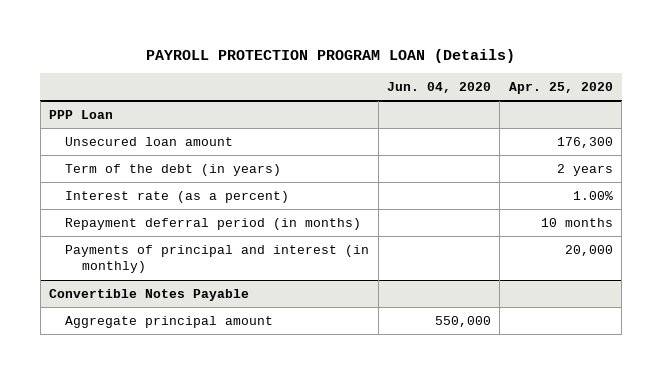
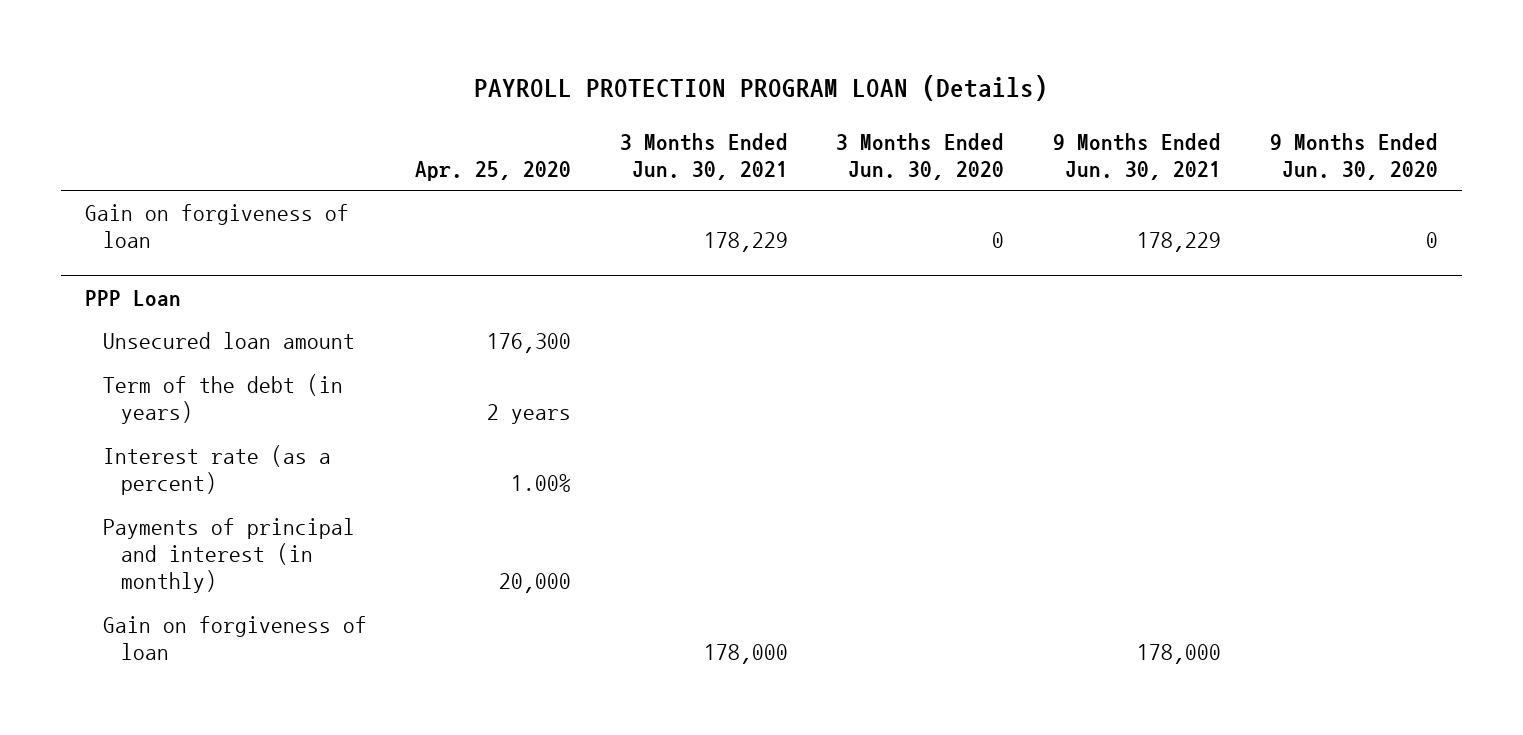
- | Jun. 04, 2020 | Apr. 25, 2020
+ | Apr. 25, 2020 | 3 Months Ended Jun. 30, 2021 | 3 Months Ended Jun. 30, 2020 | 9 Months Ended Jun. 30, 2021 | 9 Months Ended Jun. 30, 2020
+ Gain on forgiveness of loan | | 178,229 | 0 | 178,229 | 0
@ PPP Loan
- Repayment deferral period (in months) | | 10 months
- Convertible Notes Payable
- Aggregate principal amount | 550,000 |
@ PPP Loan
+ Gain on forgiveness of loan | | 178,000 | | 178,000 |

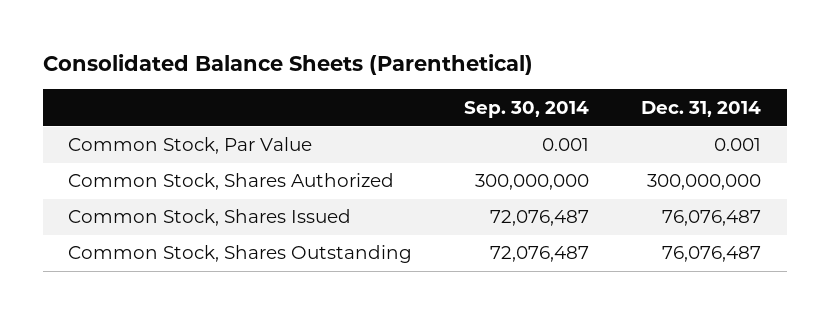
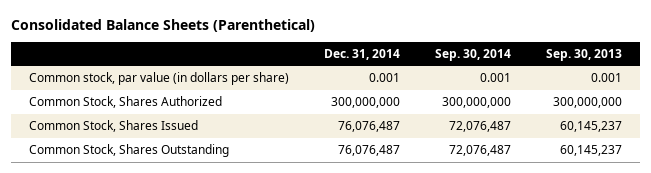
- | Sep. 30, 2014 | Dec. 31, 2014
+ | Dec. 31, 2014 | Sep. 30, 2014 | Sep. 30, 2013
- Common Stock, Par Value | 0.001 | 0.001
+ Common stock, par value (in dollars per share) | 0.001 | 0.001 | 0.001

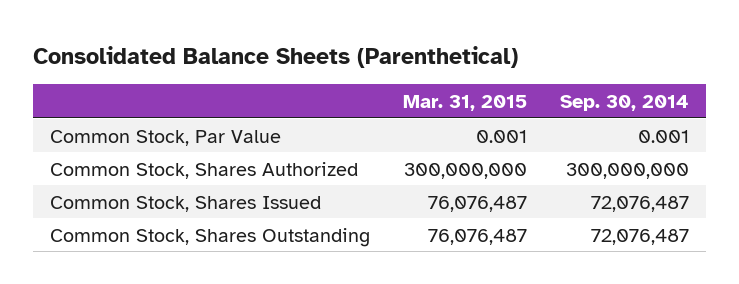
- | Dec. 31, 2014 | Sep. 30, 2014 | Sep. 30, 2013
+ | Mar. 31, 2015 | Sep. 30, 2014
- Common stock, par value (in dollars per share) | 0.001 | 0.001 | 0.001
+ Common Stock, Par Value | 0.001 | 0.001

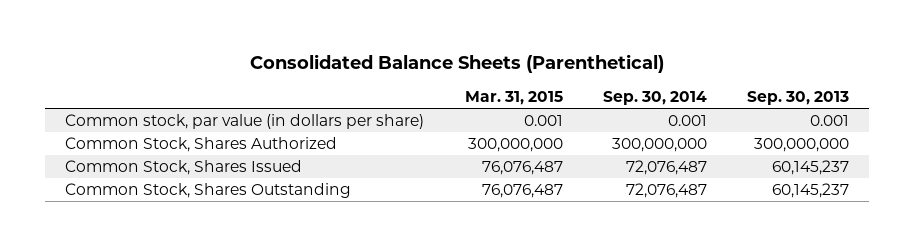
- | Mar. 31, 2015 | Sep. 30, 2014
+ | Mar. 31, 2015 | Sep. 30, 2014 | Sep. 30, 2013
- Common Stock, Par Value | 0.001 | 0.001
+ Common stock, par value (in dollars per share) | 0.001 | 0.001 | 0.001

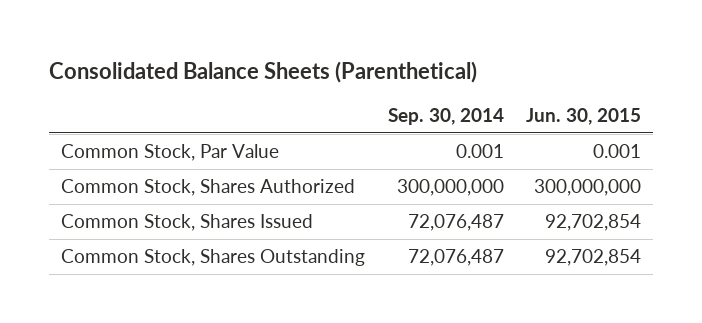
- | Mar. 31, 2015 | Sep. 30, 2014 | Sep. 30, 2013
+ | Sep. 30, 2014 | Jun. 30, 2015
- Common stock, par value (in dollars per share) | 0.001 | 0.001 | 0.001
+ Common Stock, Par Value | 0.001 | 0.001

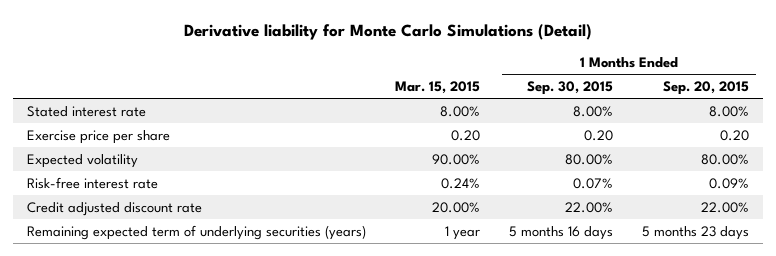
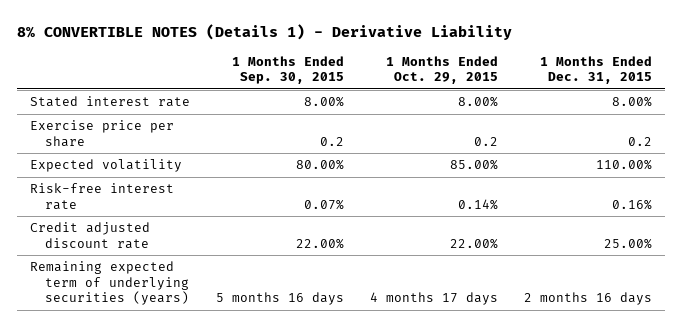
- Derivative liability for Monte Carlo Simulations (Detail)
+ 8% CONVERTIBLE NOTES (Details 1) - Derivative Liability
- | Mar. 15, 2015 | 1 Months Ended Sep. 30, 2015 | 1 Months Ended Sep. 20, 2015
+ | 1 Months Ended Sep. 30, 2015 | 1 Months Ended Oct. 29, 2015 | 1 Months Ended Dec. 31, 2015
- Exercise price per share | 0.20 | 0.20 | 0.20
+ Exercise price per share | 0.2 | 0.2 | 0.2

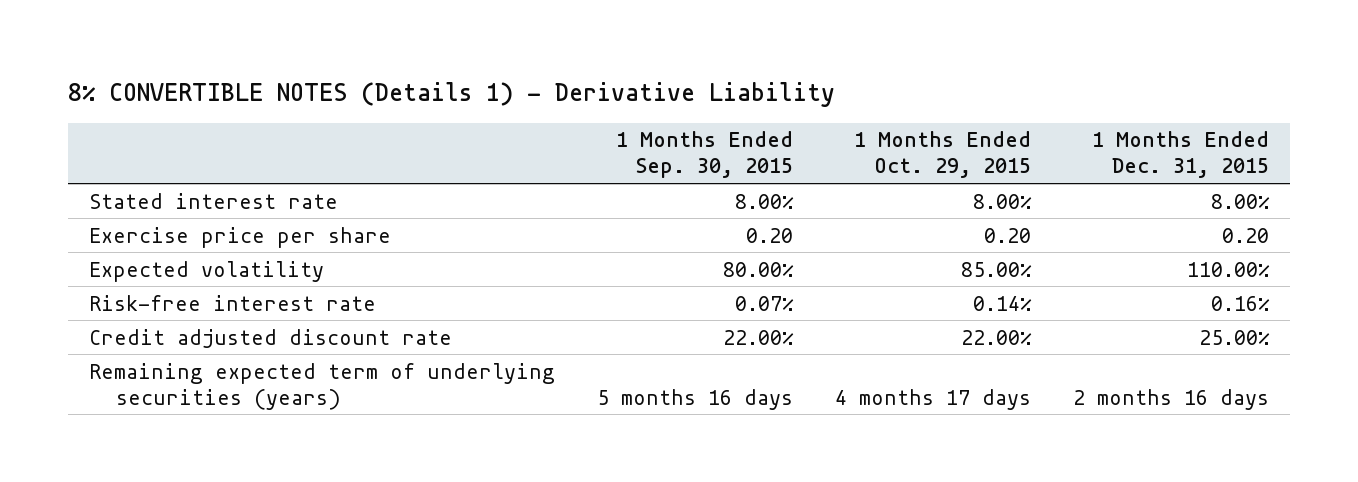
- Exercise price per share | 0.2 | 0.2 | 0.2
+ Exercise price per share | 0.20 | 0.20 | 0.20

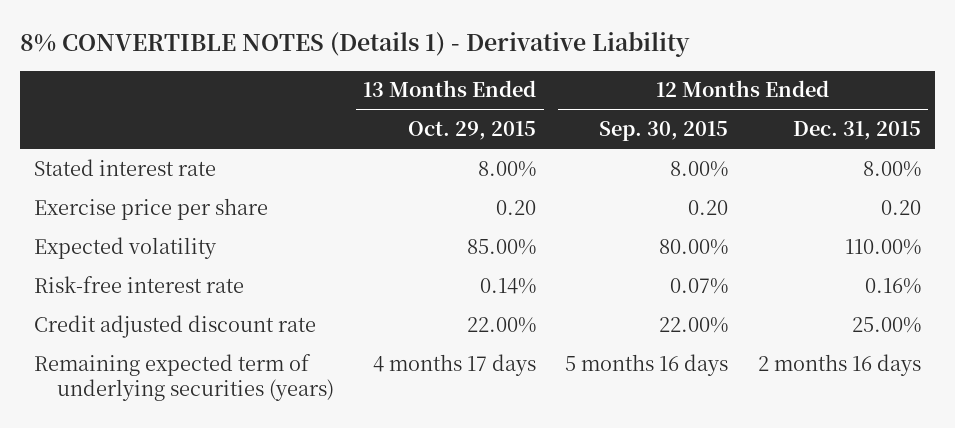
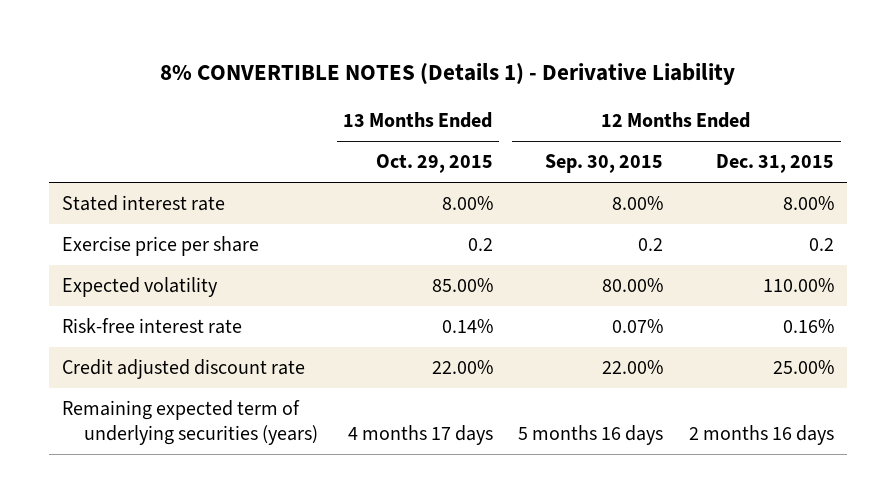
- Exercise price per share | 0.20 | 0.20 | 0.20
+ Exercise price per share | 0.2 | 0.2 | 0.2

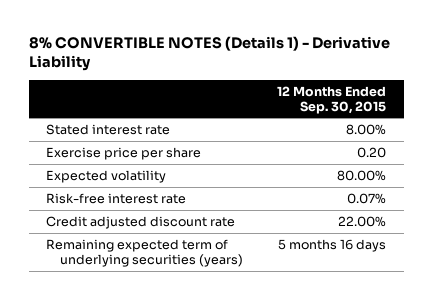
- | 13 Months Ended Oct. 29, 2015 | 12 Months Ended Sep. 30, 2015 | 12 Months Ended Dec. 31, 2015
+ | 12 Months Ended Sep. 30, 2015
- Exercise price per share | 0.2 | 0.2 | 0.2
+ Exercise price per share | 0.20

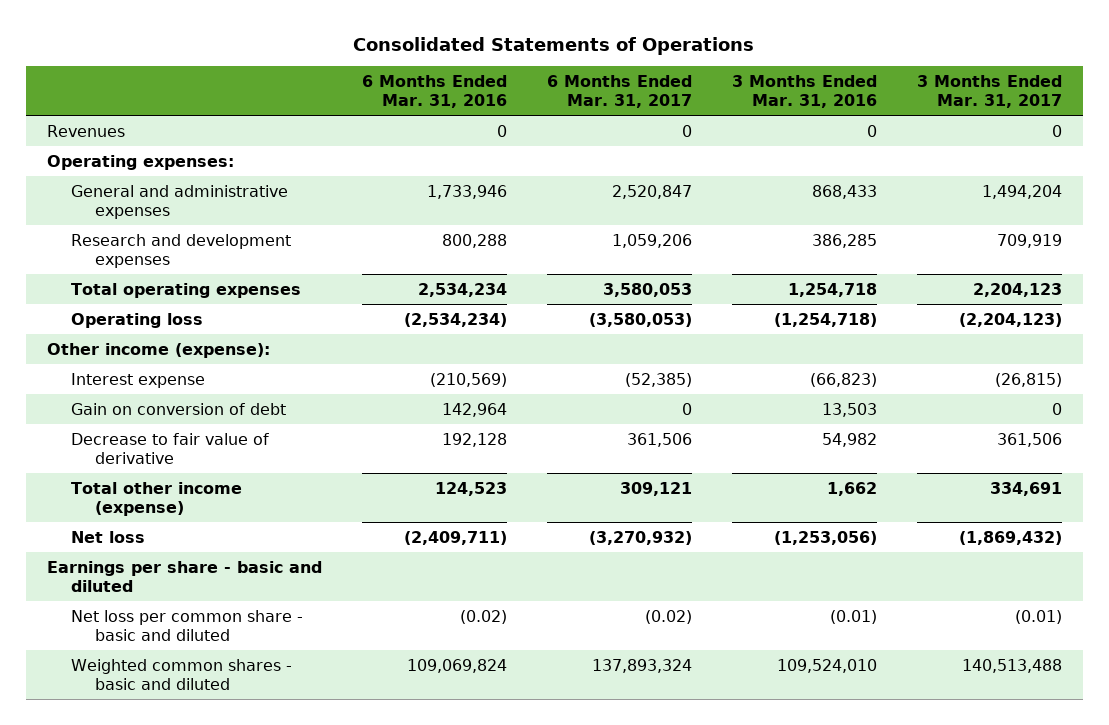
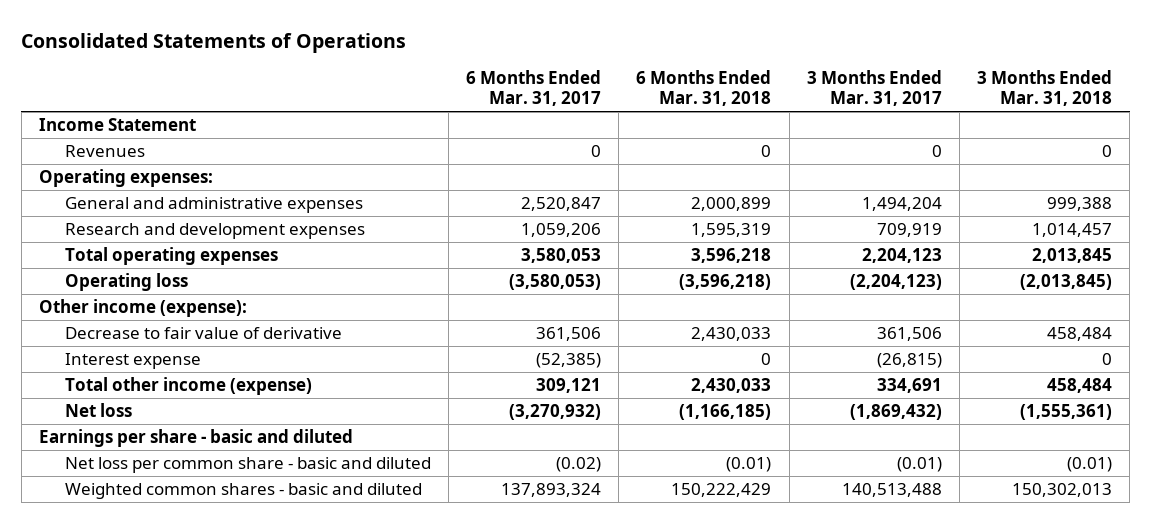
- | 6 Months Ended Mar. 31, 2016 | 6 Months Ended Mar. 31, 2017 | 3 Months Ended Mar. 31, 2016 | 3 Months Ended Mar. 31, 2017
+ | 6 Months Ended Mar. 31, 2017 | 6 Months Ended Mar. 31, 2018 | 3 Months Ended Mar. 31, 2017 | 3 Months Ended Mar. 31, 2018
+ Income Statement
- Gain on conversion of debt | 142,964 | 0 | 13,503 | 0
moved down: Interest expense | (52,385) | 0 | (26,815) | 0

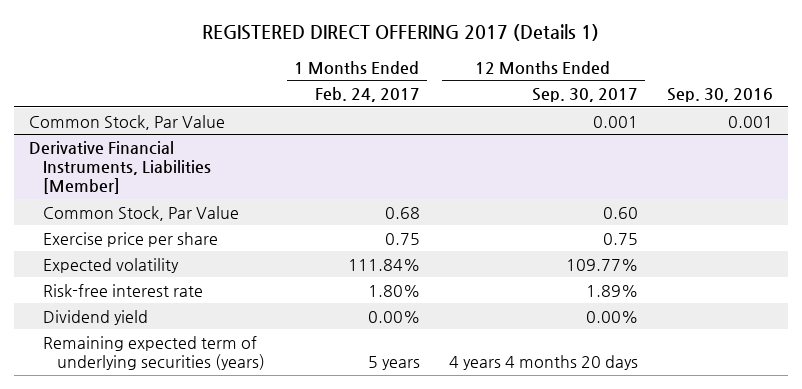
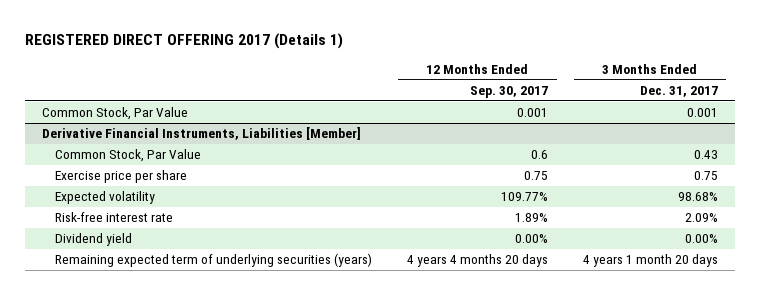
- | 1 Months Ended Feb. 24, 2017 | 12 Months Ended Sep. 30, 2017 | Sep. 30, 2016
+ | 12 Months Ended Sep. 30, 2017 | 3 Months Ended Dec. 31, 2017
@ Derivative Financial Instruments, Liabilities [Member]
- Common Stock, Par Value | 0.68 | 0.60 |
+ Common Stock, Par Value | 0.6 | 0.43

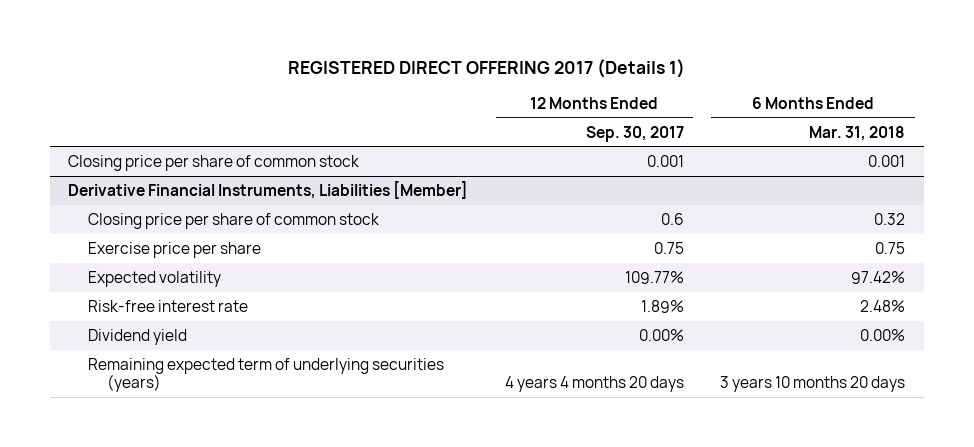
- | 12 Months Ended Sep. 30, 2017 | 3 Months Ended Dec. 31, 2017
+ | 12 Months Ended Sep. 30, 2017 | 6 Months Ended Mar. 31, 2018
- Common Stock, Par Value | 0.001 | 0.001
+ Closing price per share of common stock | 0.001 | 0.001
@ Derivative Financial Instruments, Liabilities [Member]
- Common Stock, Par Value | 0.6 | 0.43
+ Closing price per share of common stock | 0.6 | 0.32

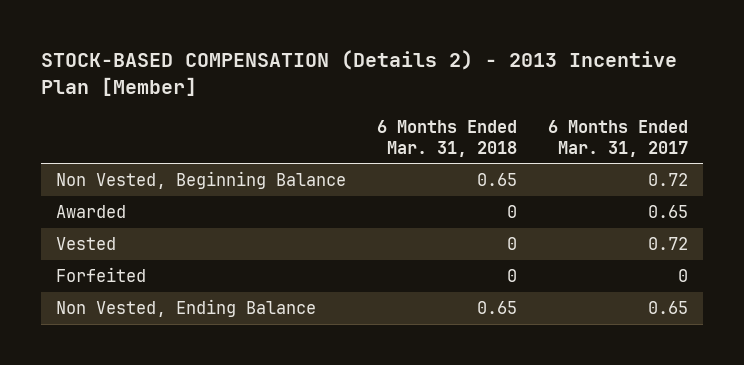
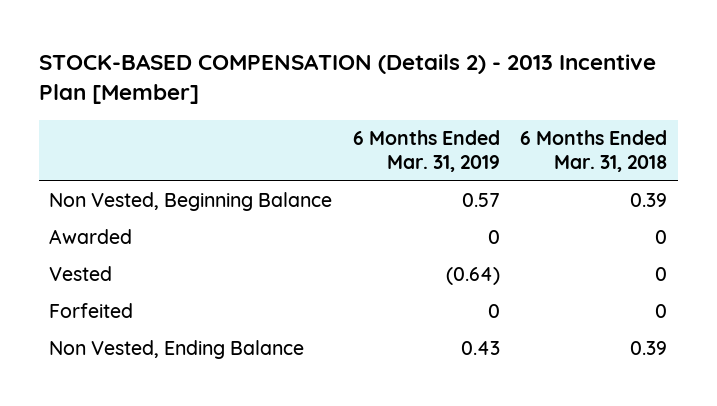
- | 6 Months Ended Mar. 31, 2018 | 6 Months Ended Mar. 31, 2017
+ | 6 Months Ended Mar. 31, 2019 | 6 Months Ended Mar. 31, 2018
- Non Vested, Beginning Balance | 0.65 | 0.72
+ Non Vested, Beginning Balance | 0.57 | 0.39
- Non Vested, Ending Balance | 0.65 | 0.65
+ Non Vested, Ending Balance | 0.43 | 0.39

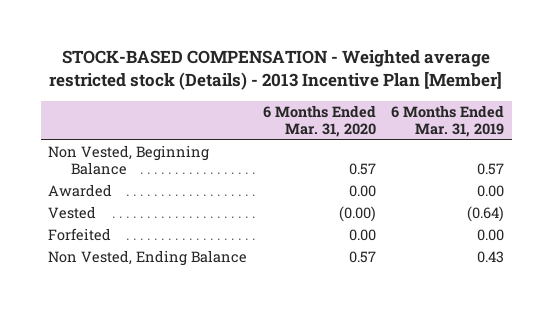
- STOCK-BASED COMPENSATION (Details 2) - 2013 Incentive Plan [Member]
+ STOCK-BASED COMPENSATION - Weighted average restricted stock (Details) - 2013 Incentive Plan [Member]
- | 6 Months Ended Mar. 31, 2019 | 6 Months Ended Mar. 31, 2018
+ | 6 Months Ended Mar. 31, 2020 | 6 Months Ended Mar. 31, 2019
- Awarded | 0 | 0
+ Awarded | 0.00 | 0.00
- Forfeited | 0 | 0
+ Forfeited | 0.00 | 0.00

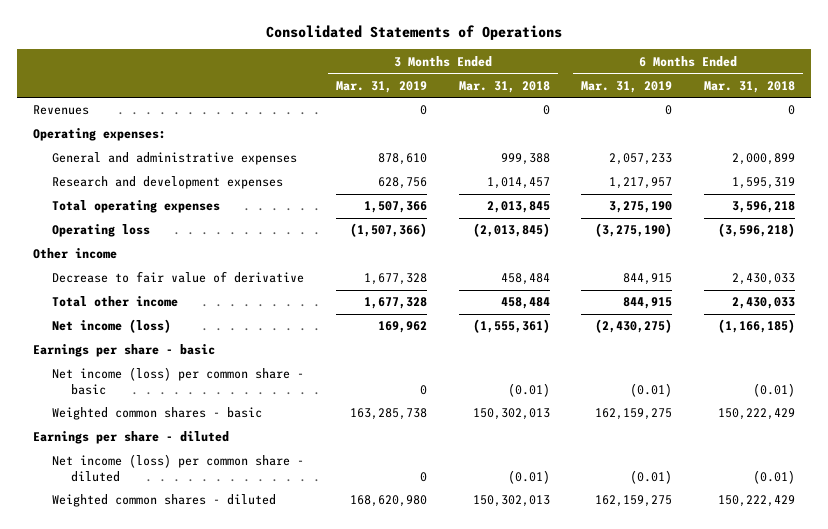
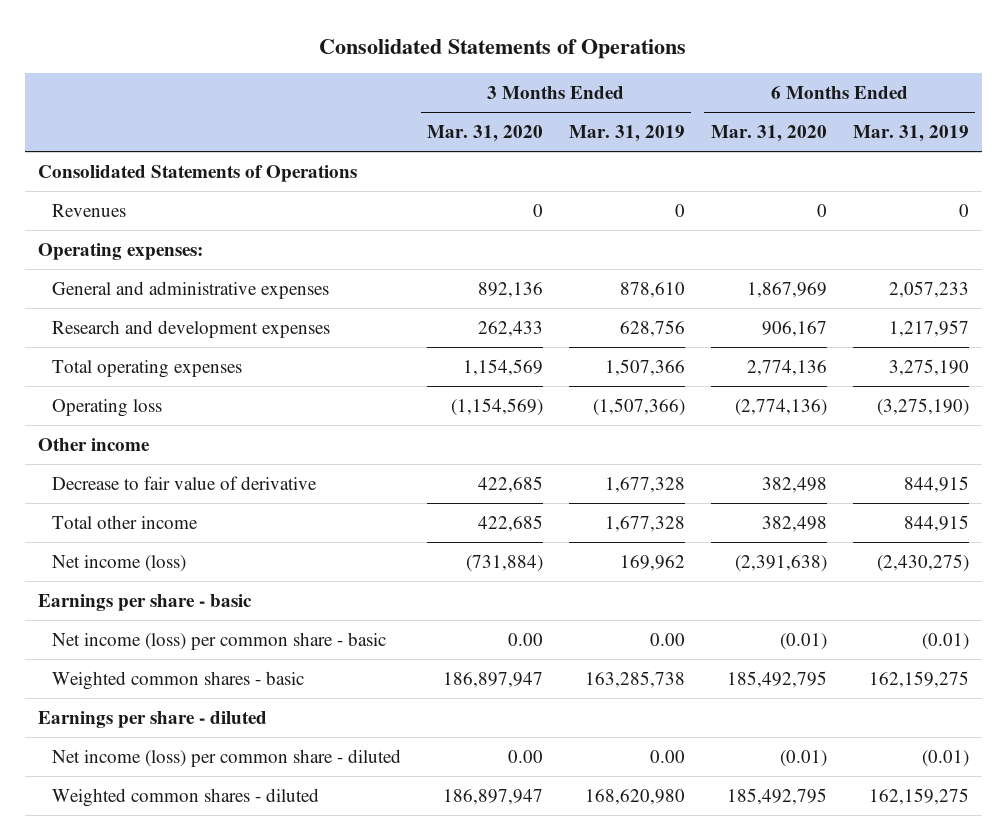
- | 3 Months Ended Mar. 31, 2019 | 3 Months Ended Mar. 31, 2018 | 6 Months Ended Mar. 31, 2019 | 6 Months Ended Mar. 31, 2018
+ | 3 Months Ended Mar. 31, 2020 | 3 Months Ended Mar. 31, 2019 | 6 Months Ended Mar. 31, 2020 | 6 Months Ended Mar. 31, 2019
+ Consolidated Statements of Operations
- Net income (loss) per common share - basic | 0 | (0.01) | (0.01) | (0.01)
+ Net income (loss) per common share - basic | 0.00 | 0.00 | (0.01) | (0.01)
- Net income (loss) per common share - diluted | 0 | (0.01) | (0.01) | (0.01)
+ Net income (loss) per common share - diluted | 0.00 | 0.00 | (0.01) | (0.01)

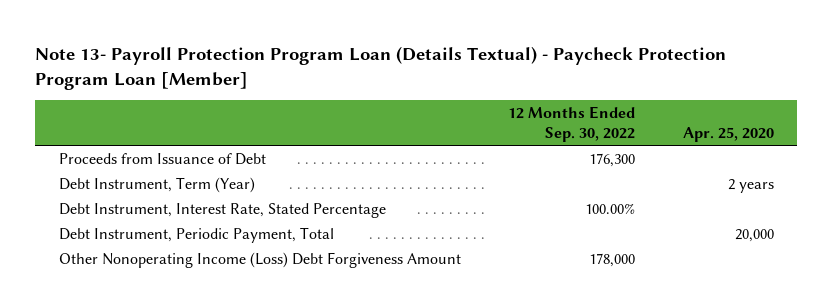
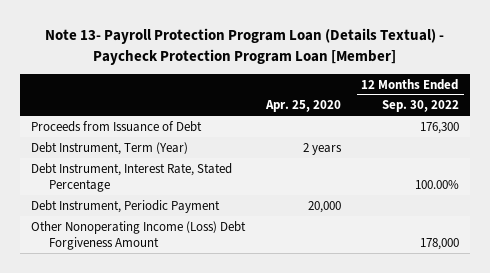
- | 12 Months Ended Sep. 30, 2022 | Apr. 25, 2020
+ | Apr. 25, 2020 | 12 Months Ended Sep. 30, 2022
- Debt Instrument, Periodic Payment, Total | | 20,000
+ Debt Instrument, Periodic Payment | 20,000 |

